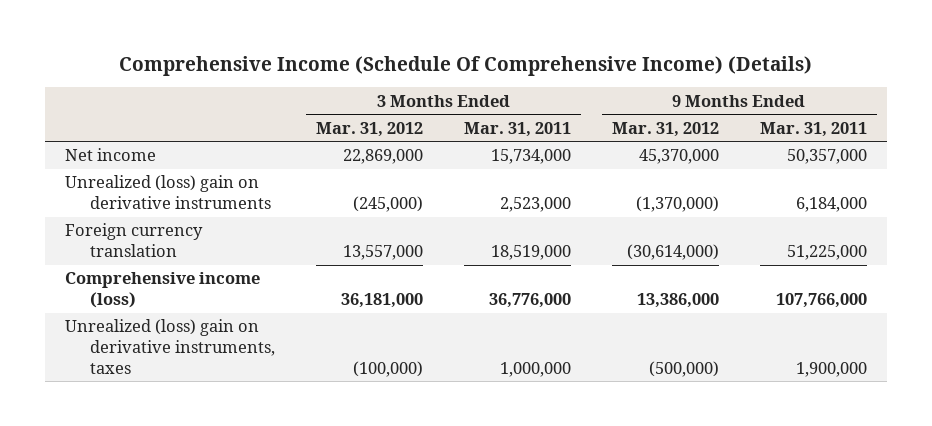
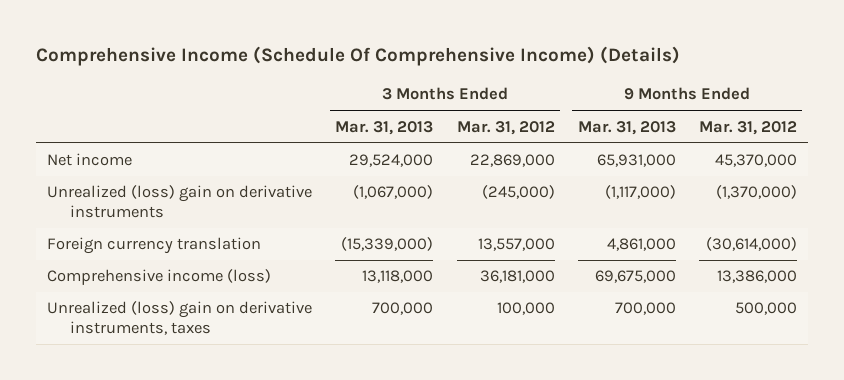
- | 3 Months Ended Mar. 31, 2012 | 3 Months Ended Mar. 31, 2011 | 9 Months Ended Mar. 31, 2012 | 9 Months Ended Mar. 31, 2011
+ | 3 Months Ended Mar. 31, 2013 | 3 Months Ended Mar. 31, 2012 | 9 Months Ended Mar. 31, 2013 | 9 Months Ended Mar. 31, 2012
- Unrealized (loss) gain on derivative instruments, taxes | (100,000) | 1,000,000 | (500,000) | 1,900,000
+ Unrealized (loss) gain on derivative instruments, taxes | 700,000 | 100,000 | 700,000 | 500,000

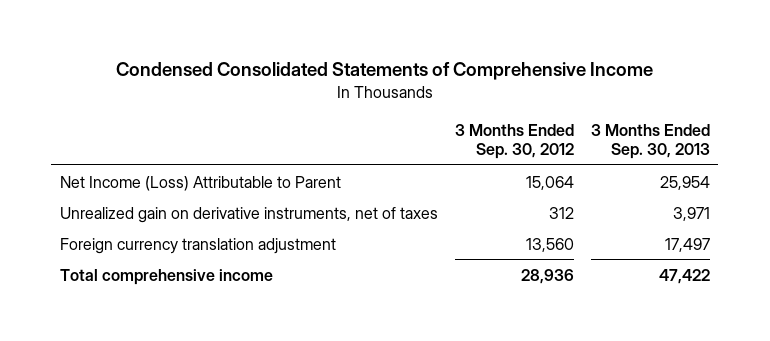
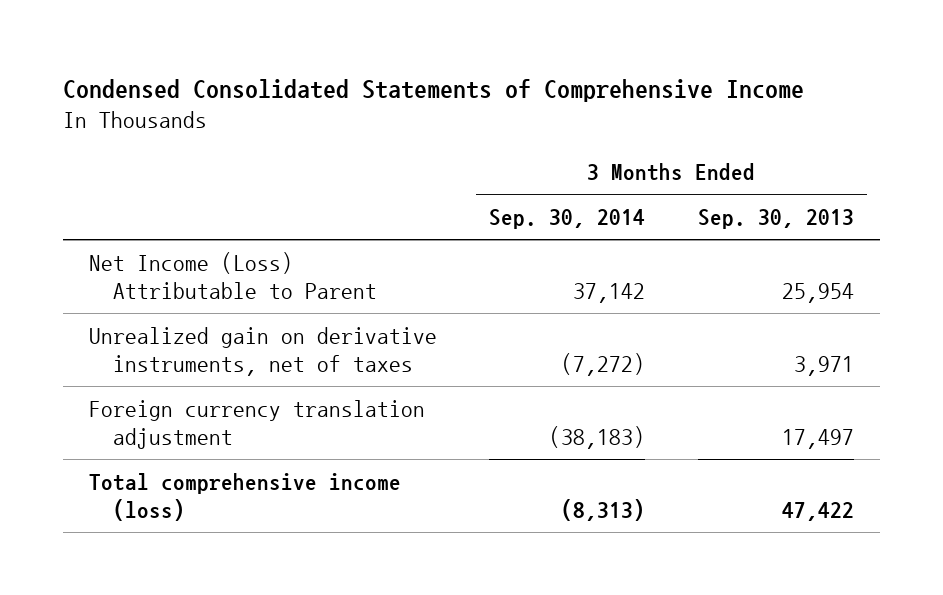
- | 3 Months Ended Sep. 30, 2012 | 3 Months Ended Sep. 30, 2013
+ | 3 Months Ended Sep. 30, 2014 | 3 Months Ended Sep. 30, 2013
- Total comprehensive income | 28,936 | 47,422
+ Total comprehensive income (loss) | (8,313) | 47,422

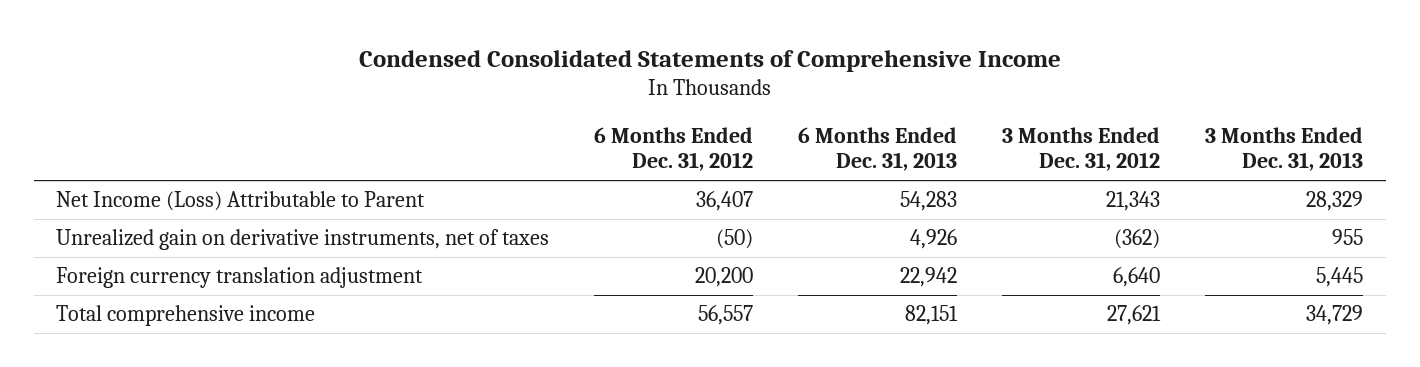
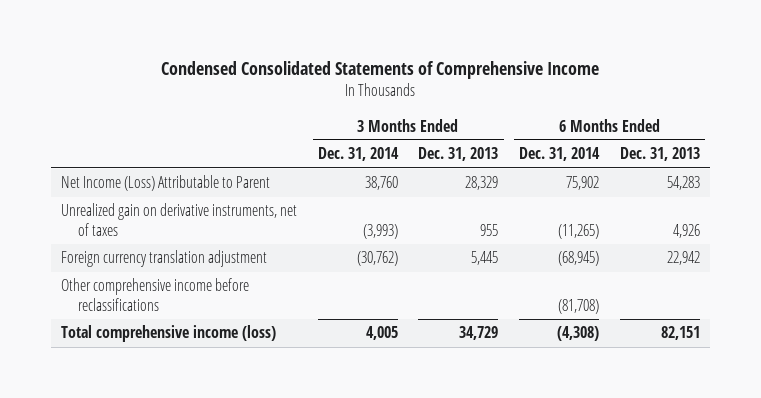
- | 6 Months Ended Dec. 31, 2012 | 6 Months Ended Dec. 31, 2013 | 3 Months Ended Dec. 31, 2012 | 3 Months Ended Dec. 31, 2013
+ | 3 Months Ended Dec. 31, 2014 | 3 Months Ended Dec. 31, 2013 | 6 Months Ended Dec. 31, 2014 | 6 Months Ended Dec. 31, 2013
- Total comprehensive income | 56,557 | 82,151 | 27,621 | 34,729
+ Other comprehensive income before reclassifications | | | (81,708) |
+ Total comprehensive income (loss) | 4,005 | 34,729 | (4,308) | 82,151

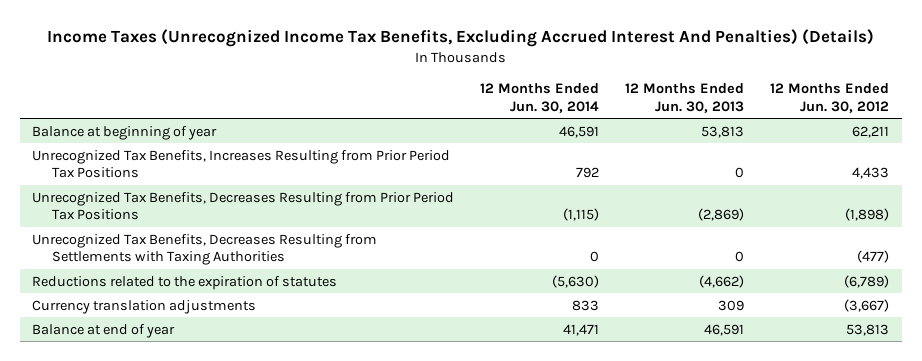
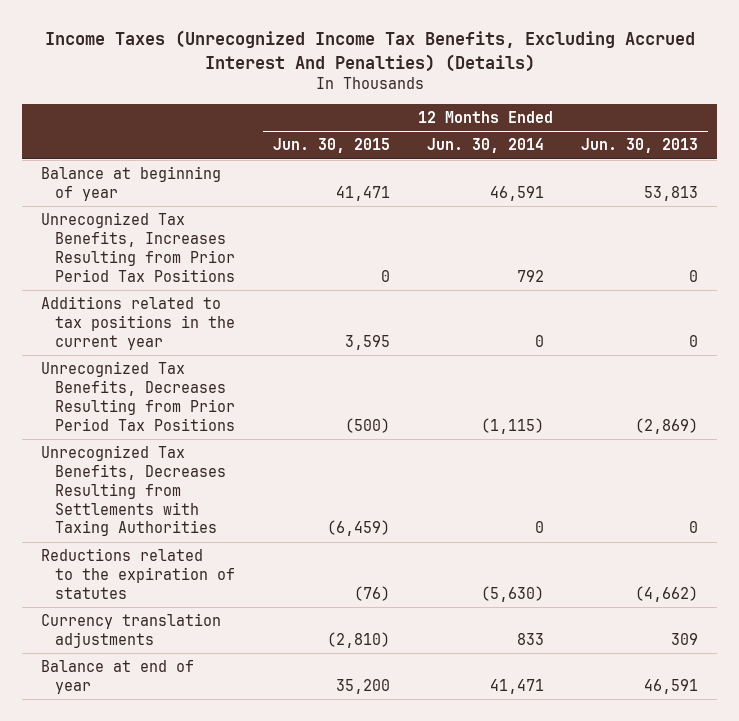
- | 12 Months Ended Jun. 30, 2014 | 12 Months Ended Jun. 30, 2013 | 12 Months Ended Jun. 30, 2012
+ | 12 Months Ended Jun. 30, 2015 | 12 Months Ended Jun. 30, 2014 | 12 Months Ended Jun. 30, 2013
+ Additions related to tax positions in the current year | 3,595 | 0 | 0

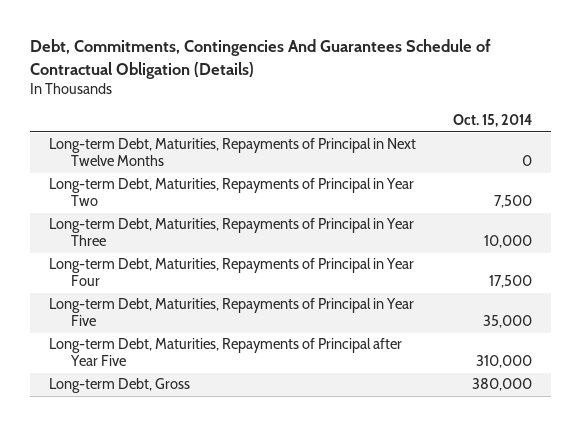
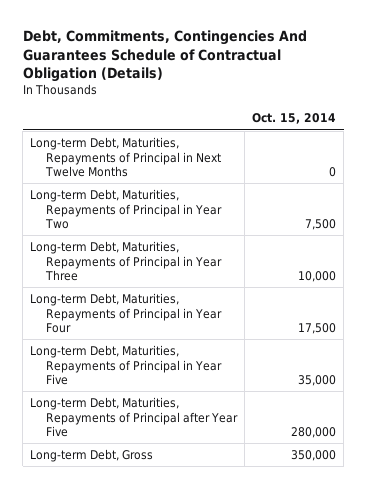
- Long-term Debt, Maturities, Repayments of Principal after Year Five | 310,000
- Long-term Debt, Gross | 380,000
+ Long-term Debt, Maturities, Repayments of Principal after Year Five | 280,000
+ Long-term Debt, Gross | 350,000

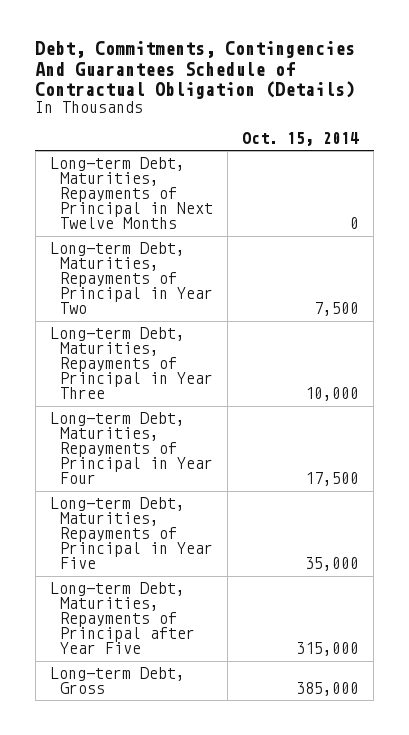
- Long-term Debt, Maturities, Repayments of Principal after Year Five | 280,000
- Long-term Debt, Gross | 350,000
+ Long-term Debt, Maturities, Repayments of Principal after Year Five | 315,000
+ Long-term Debt, Gross | 385,000

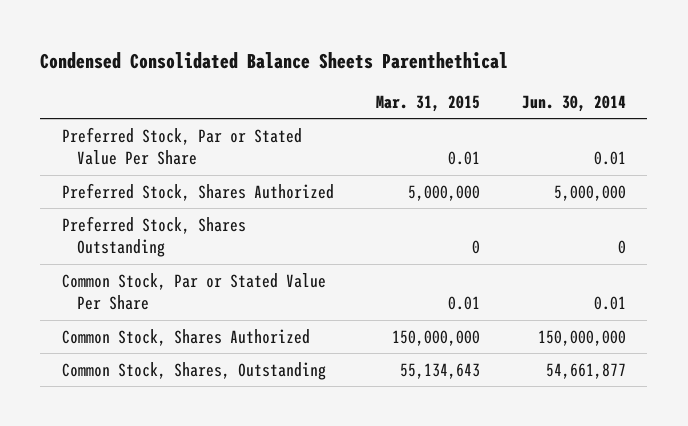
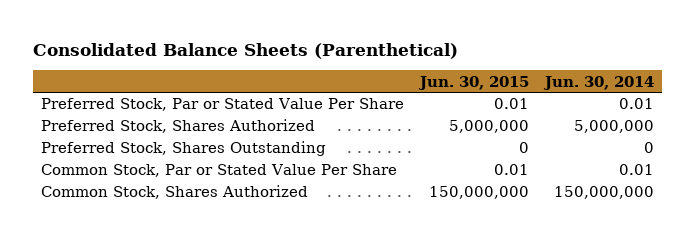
- Condensed Consolidated Balance Sheets Parenthethical
+ Consolidated Balance Sheets (Parenthetical)
- | Mar. 31, 2015 | Jun. 30, 2014
+ | Jun. 30, 2015 | Jun. 30, 2014
- Common Stock, Shares, Outstanding | 55,134,643 | 54,661,877

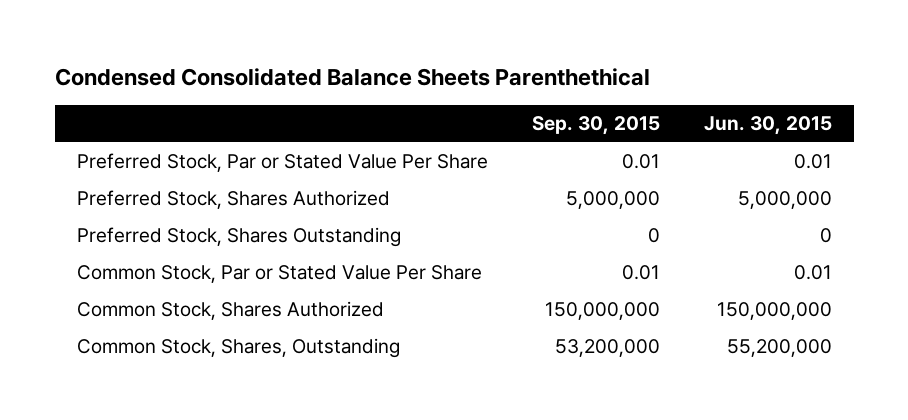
- Consolidated Balance Sheets (Parenthetical)
+ Condensed Consolidated Balance Sheets Parenthethical
- | Jun. 30, 2015 | Jun. 30, 2014
+ | Sep. 30, 2015 | Jun. 30, 2015
+ Common Stock, Shares, Outstanding | 53,200,000 | 55,200,000

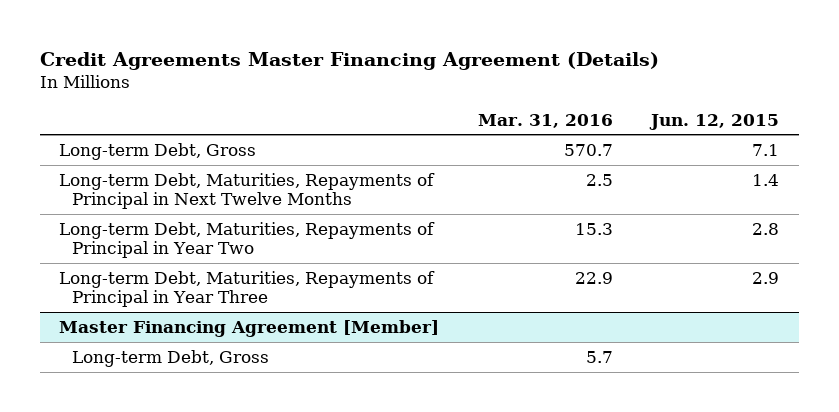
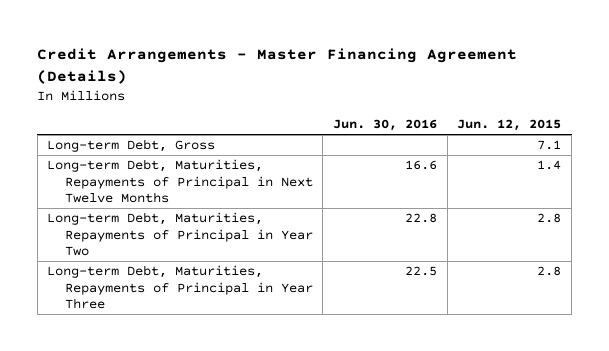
- Credit Agreements Master Financing Agreement (Details)
+ Credit Arrangements - Master Financing Agreement (Details)
- | Mar. 31, 2016 | Jun. 12, 2015
+ | Jun. 30, 2016 | Jun. 12, 2015
- Long-term Debt, Maturities, Repayments of Principal in Year Three | 22.9 | 2.9
- Master Financing Agreement [Member]
- Long-term Debt, Gross | 5.7 |
+ Long-term Debt, Maturities, Repayments of Principal in Year Three | 22.5 | 2.8

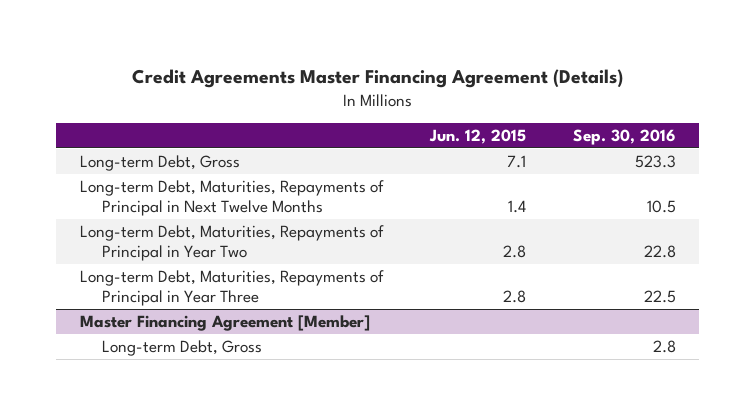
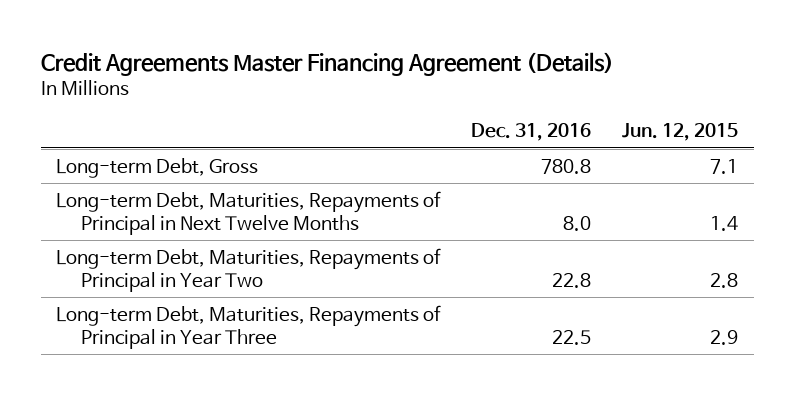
- | Jun. 12, 2015 | Sep. 30, 2016
+ | Dec. 31, 2016 | Jun. 12, 2015
- Long-term Debt, Maturities, Repayments of Principal in Year Three | 2.8 | 22.5
- Master Financing Agreement [Member]
- Long-term Debt, Gross | | 2.8
+ Long-term Debt, Maturities, Repayments of Principal in Year Three | 22.5 | 2.9

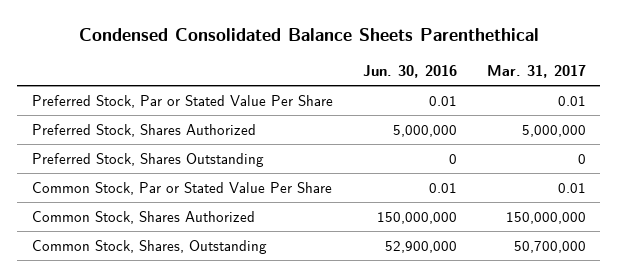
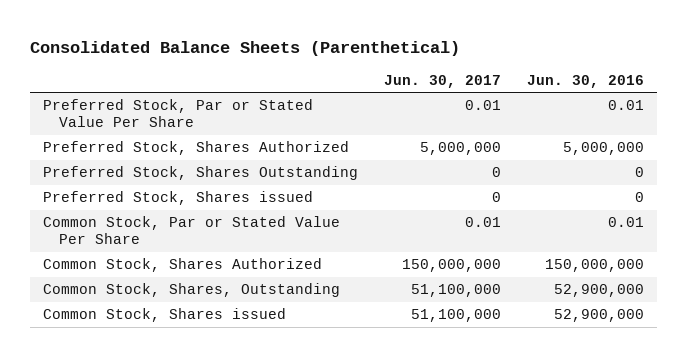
- Condensed Consolidated Balance Sheets Parenthethical
+ Consolidated Balance Sheets (Parenthetical)
- | Jun. 30, 2016 | Mar. 31, 2017
+ | Jun. 30, 2017 | Jun. 30, 2016
+ Preferred Stock, Shares issued | 0 | 0
+ Common Stock, Shares issued | 51,100,000 | 52,900,000

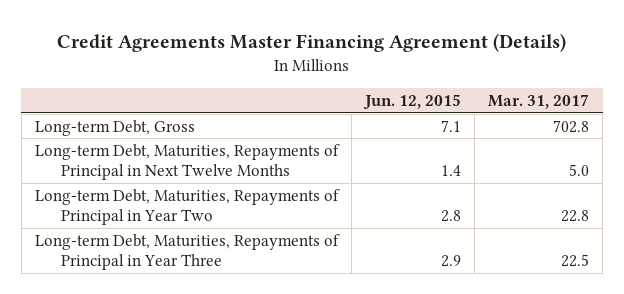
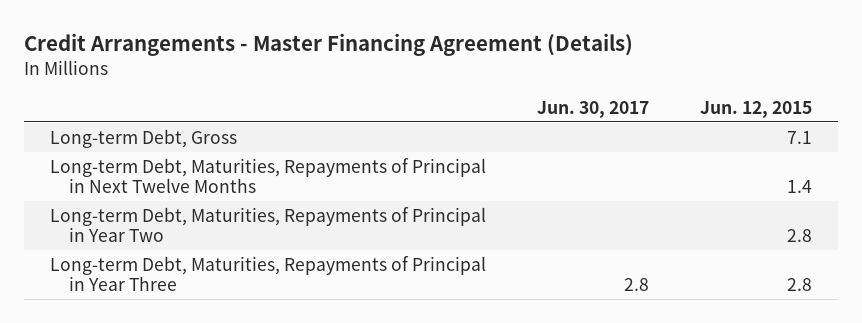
- Credit Agreements Master Financing Agreement (Details)
+ Credit Arrangements - Master Financing Agreement (Details)
- | Jun. 12, 2015 | Mar. 31, 2017
+ | Jun. 30, 2017 | Jun. 12, 2015
- Long-term Debt, Maturities, Repayments of Principal in Year Three | 2.9 | 22.5
+ Long-term Debt, Maturities, Repayments of Principal in Year Three | 2.8 | 2.8

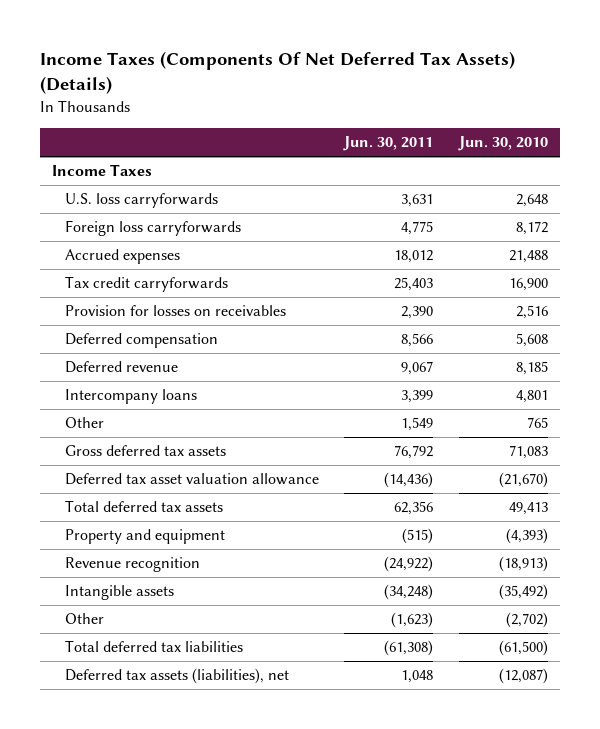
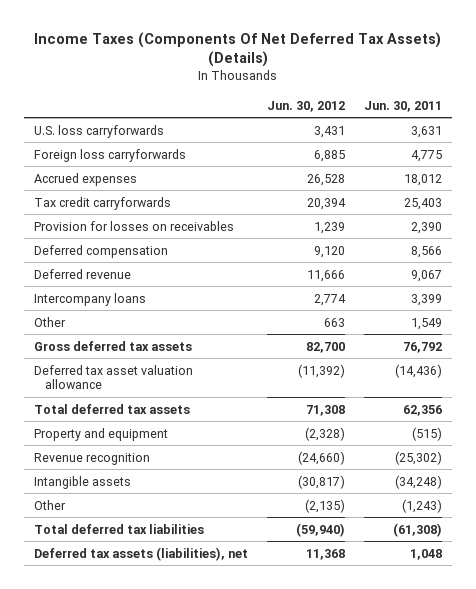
- | Jun. 30, 2011 | Jun. 30, 2010
+ | Jun. 30, 2012 | Jun. 30, 2011
- Income Taxes
- Revenue recognition | (24,922) | (18,913)
+ Revenue recognition | (24,660) | (25,302)
- Other | (1,623) | (2,702)
+ Other | (2,135) | (1,243)

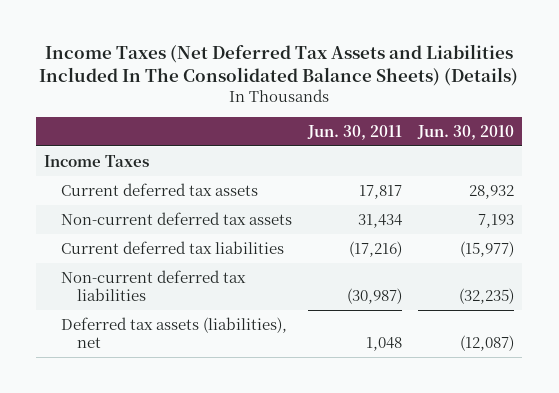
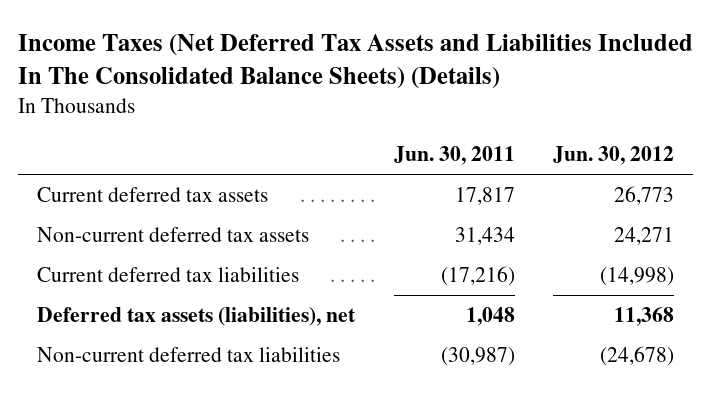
- | Jun. 30, 2011 | Jun. 30, 2010
+ | Jun. 30, 2011 | Jun. 30, 2012
- Income Taxes
moved down: Non-current deferred tax liabilities | (30,987) | (24,678)

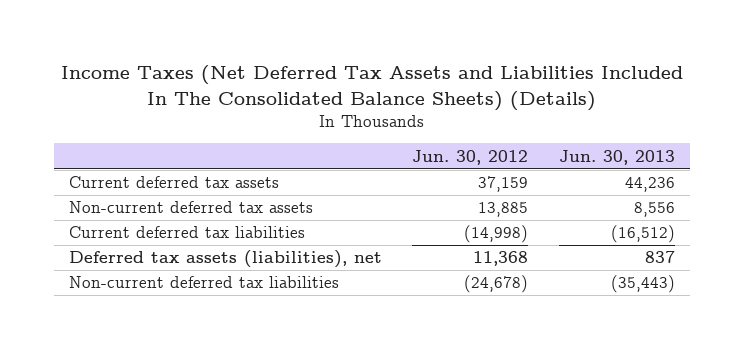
- | Jun. 30, 2011 | Jun. 30, 2012
+ | Jun. 30, 2012 | Jun. 30, 2013
- Current deferred tax assets | 17,817 | 26,773
- Non-current deferred tax assets | 31,434 | 24,271
+ Current deferred tax assets | 37,159 | 44,236
+ Non-current deferred tax assets | 13,885 | 8,556

